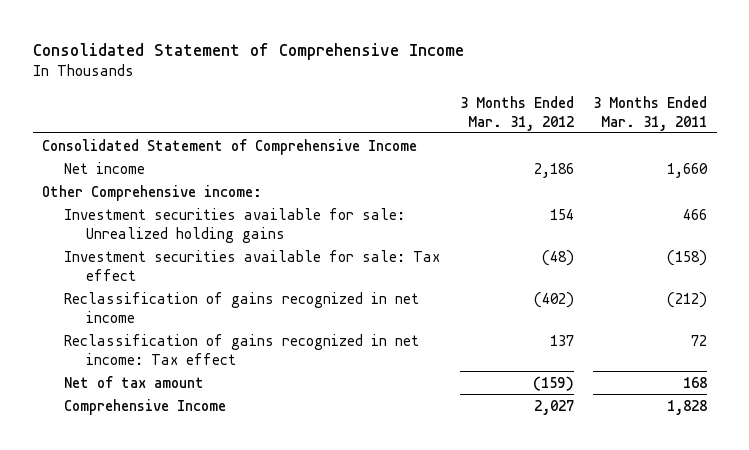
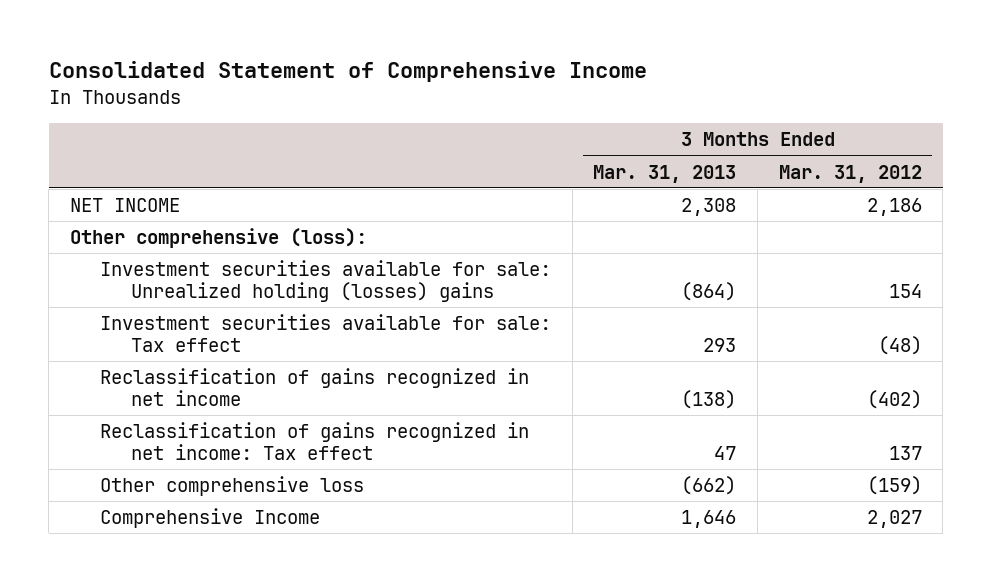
- | 3 Months Ended Mar. 31, 2012 | 3 Months Ended Mar. 31, 2011
+ | 3 Months Ended Mar. 31, 2013 | 3 Months Ended Mar. 31, 2012
- Consolidated Statement of Comprehensive Income
- Net income | 2,186 | 1,660
- Other Comprehensive income:
- Investment securities available for sale: Unrealized holding gains | 154 | 466
+ NET INCOME | 2,308 | 2,186
+ Other comprehensive (loss):
+ Investment securities available for sale: Unrealized holding (losses) gains | (864) | 154
- Net of tax amount | (159) | 168
+ Other comprehensive loss | (662) | (159)

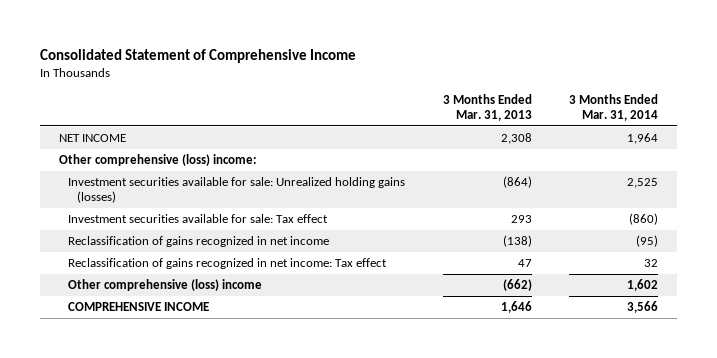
- | 3 Months Ended Mar. 31, 2013 | 3 Months Ended Mar. 31, 2012
+ | 3 Months Ended Mar. 31, 2013 | 3 Months Ended Mar. 31, 2014
- Other comprehensive (loss):
- Investment securities available for sale: Unrealized holding (losses) gains | (864) | 154
+ Other comprehensive (loss) income:
+ Investment securities available for sale: Unrealized holding gains (losses) | (864) | 2,525
- Other comprehensive loss | (662) | (159)
- Comprehensive Income | 1,646 | 2,027
+ Other comprehensive (loss) income | (662) | 1,602
+ COMPREHENSIVE INCOME | 1,646 | 3,566

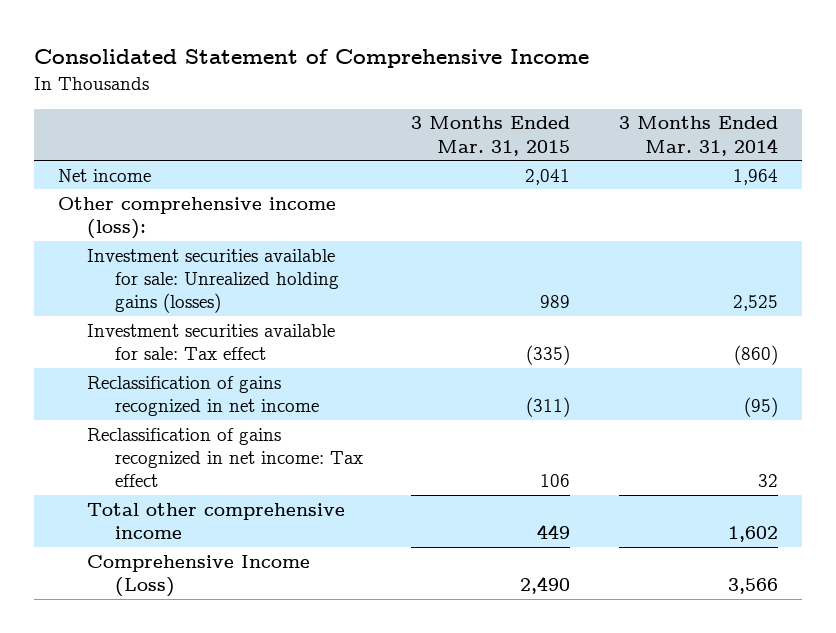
- | 3 Months Ended Mar. 31, 2013 | 3 Months Ended Mar. 31, 2014
+ | 3 Months Ended Mar. 31, 2015 | 3 Months Ended Mar. 31, 2014
- NET INCOME | 2,308 | 1,964
- Other comprehensive (loss) income:
+ Net income | 2,041 | 1,964
+ Other comprehensive income (loss):
- Other comprehensive (loss) income | (662) | 1,602
- COMPREHENSIVE INCOME | 1,646 | 3,566
+ Total other comprehensive income | 449 | 1,602
+ Comprehensive Income (Loss) | 2,490 | 3,566

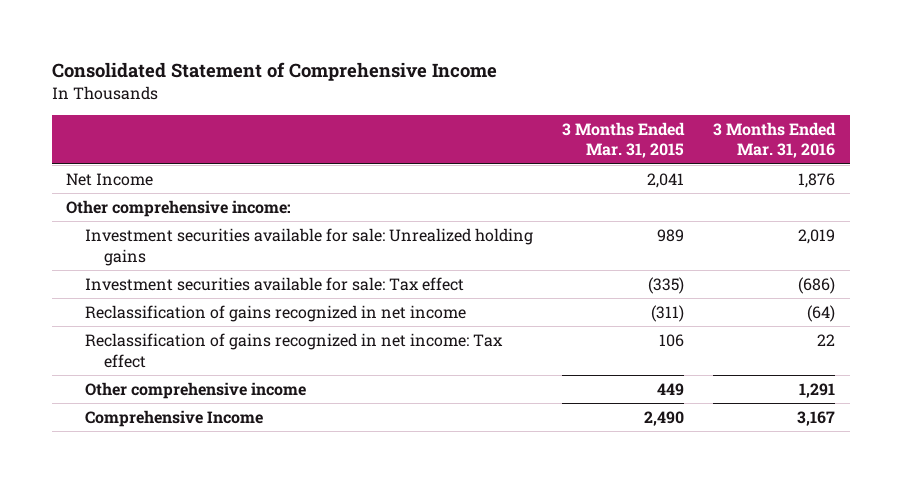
- | 3 Months Ended Mar. 31, 2015 | 3 Months Ended Mar. 31, 2014
+ | 3 Months Ended Mar. 31, 2015 | 3 Months Ended Mar. 31, 2016
- Net income | 2,041 | 1,964
- Other comprehensive income (loss):
- Investment securities available for sale: Unrealized holding gains (losses) | 989 | 2,525
+ Net Income | 2,041 | 1,876
+ Other comprehensive income:
+ Investment securities available for sale: Unrealized holding gains | 989 | 2,019
- Total other comprehensive income | 449 | 1,602
- Comprehensive Income (Loss) | 2,490 | 3,566
+ Other comprehensive income | 449 | 1,291
+ Comprehensive Income | 2,490 | 3,167

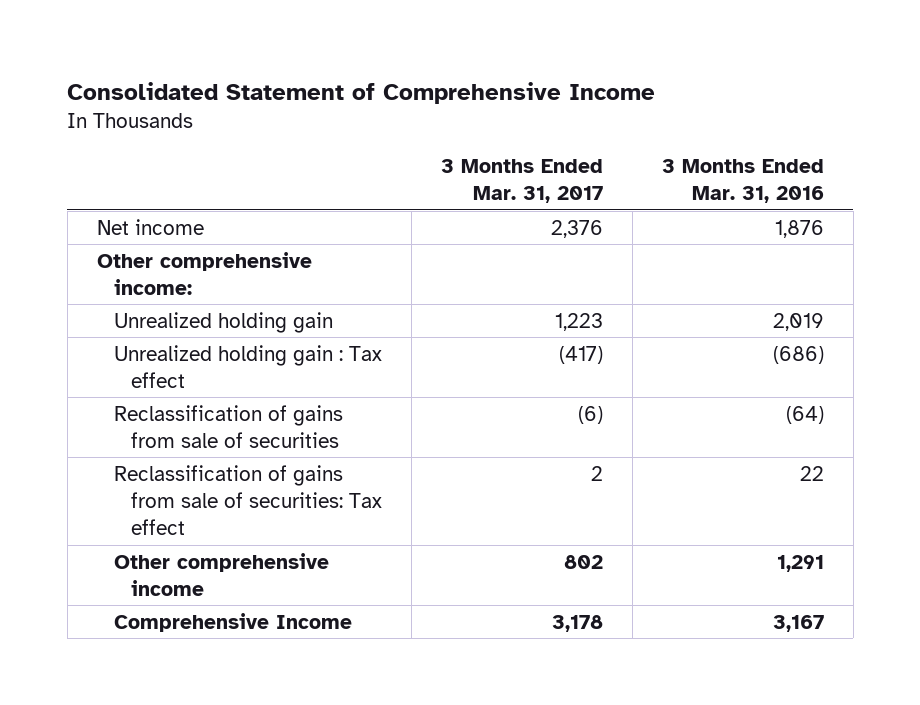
- | 3 Months Ended Mar. 31, 2015 | 3 Months Ended Mar. 31, 2016
+ | 3 Months Ended Mar. 31, 2017 | 3 Months Ended Mar. 31, 2016
- Net Income | 2,041 | 1,876
+ Net income | 2,376 | 1,876
- Investment securities available for sale: Unrealized holding gains | 989 | 2,019
- Investment securities available for sale: Tax effect | (335) | (686)
- Reclassification of gains recognized in net income | (311) | (64)
- Reclassification of gains recognized in net income: Tax effect | 106 | 22
+ Unrealized holding gain | 1,223 | 2,019
+ Unrealized holding gain : Tax effect | (417) | (686)
+ Reclassification of gains from sale of securities | (6) | (64)
+ Reclassification of gains from sale of securities: Tax effect | 2 | 22

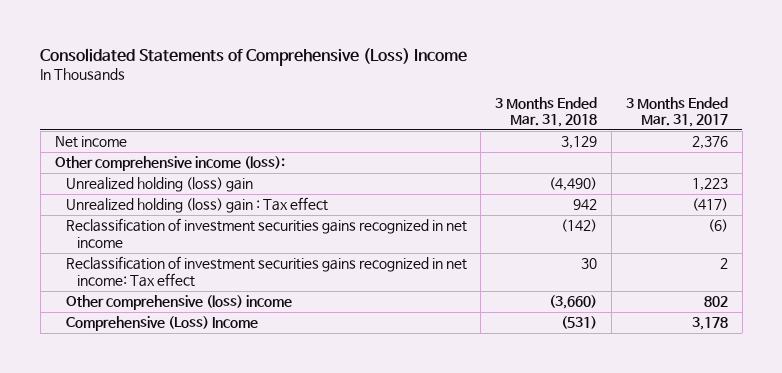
- Consolidated Statement of Comprehensive Income
+ Consolidated Statements of Comprehensive (Loss) Income
- | 3 Months Ended Mar. 31, 2017 | 3 Months Ended Mar. 31, 2016
+ | 3 Months Ended Mar. 31, 2018 | 3 Months Ended Mar. 31, 2017
- Other comprehensive income:
- Unrealized holding gain | 1,223 | 2,019
- Unrealized holding gain : Tax effect | (417) | (686)
- Reclassification of gains from sale of securities | (6) | (64)
- Reclassification of gains from sale of securities: Tax effect | 2 | 22
- Other comprehensive income | 802 | 1,291
- Comprehensive Income | 3,178 | 3,167
+ Other comprehensive income (loss):
+ Unrealized holding (loss) gain | (4,490) | 1,223
+ Unrealized holding (loss) gain : Tax effect | 942 | (417)
+ Reclassification of investment securities gains recognized in net income | (142) | (6)
+ Reclassification of investment securities gains recognized in net income: Tax effect | 30 | 2
+ Other comprehensive (loss) income | (3,660) | 802
+ Comprehensive (Loss) Income | (531) | 3,178

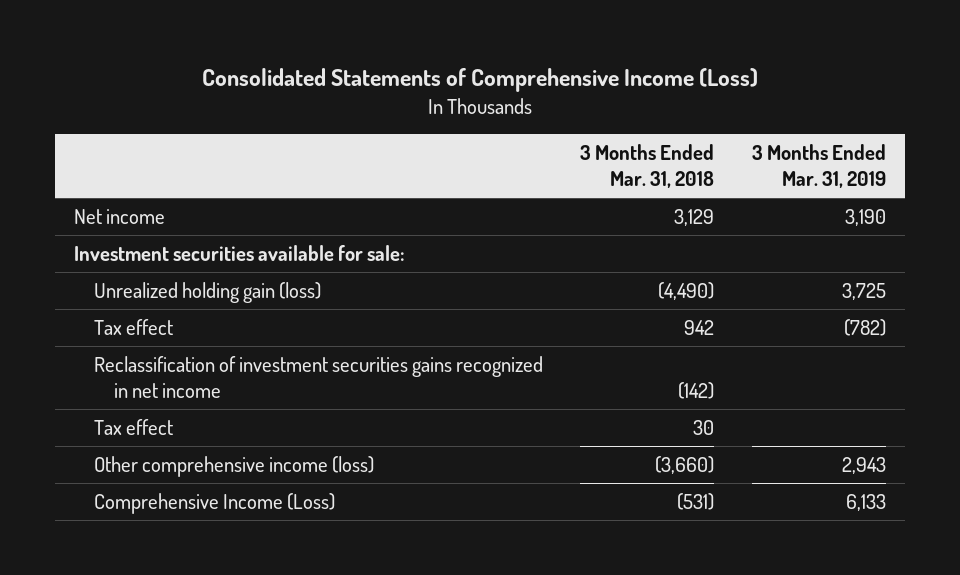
- Consolidated Statements of Comprehensive (Loss) Income
+ Consolidated Statements of Comprehensive Income (Loss)
- | 3 Months Ended Mar. 31, 2018 | 3 Months Ended Mar. 31, 2017
+ | 3 Months Ended Mar. 31, 2018 | 3 Months Ended Mar. 31, 2019
- Other comprehensive income (loss):
- Unrealized holding (loss) gain | (4,490) | 1,223
- Unrealized holding (loss) gain : Tax effect | 942 | (417)
+ Investment securities available for sale:
+ Unrealized holding gain (loss) | (4,490) | 3,725
+ Tax effect | 942 | (782)
- Reclassification of investment securities gains recognized in net income: Tax effect | 30 | 2
- Other comprehensive (loss) income | (3,660) | 802
- Comprehensive (Loss) Income | (531) | 3,178
+ Tax effect | 30 |
+ Other comprehensive income (loss) | (3,660) | 2,943
+ Comprehensive Income (Loss) | (531) | 6,133

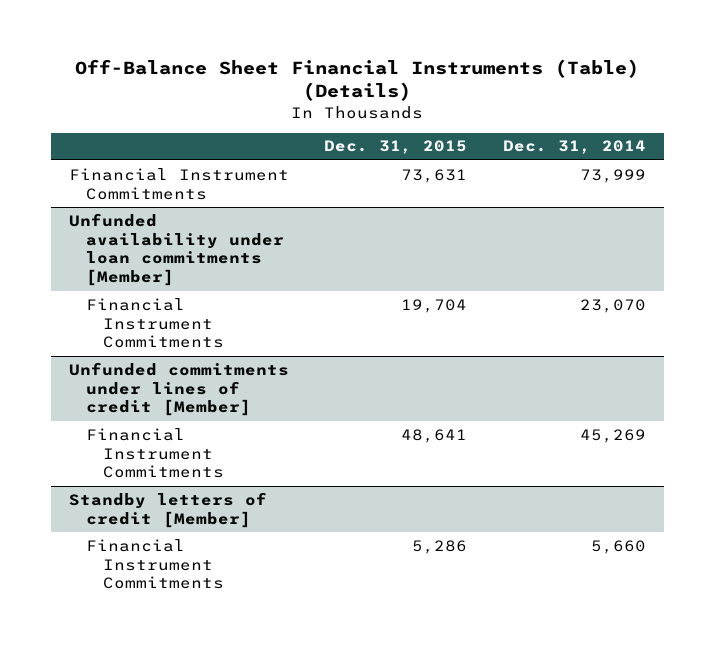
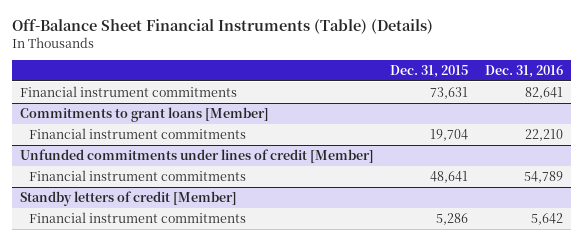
- | Dec. 31, 2015 | Dec. 31, 2014
+ | Dec. 31, 2015 | Dec. 31, 2016
- Financial Instrument Commitments | 73,631 | 73,999
- Unfunded availability under loan commitments [Member]
- Financial Instrument Commitments | 19,704 | 23,070
+ Financial instrument commitments | 73,631 | 82,641
+ Commitments to grant loans [Member]
+ Financial instrument commitments | 19,704 | 22,210
@ Unfunded commitments under lines of credit [Member]
- Financial Instrument Commitments | 48,641 | 45,269
+ Financial instrument commitments | 48,641 | 54,789
@ Standby letters of credit [Member]
- Financial Instrument Commitments | 5,286 | 5,660
+ Financial instrument commitments | 5,286 | 5,642

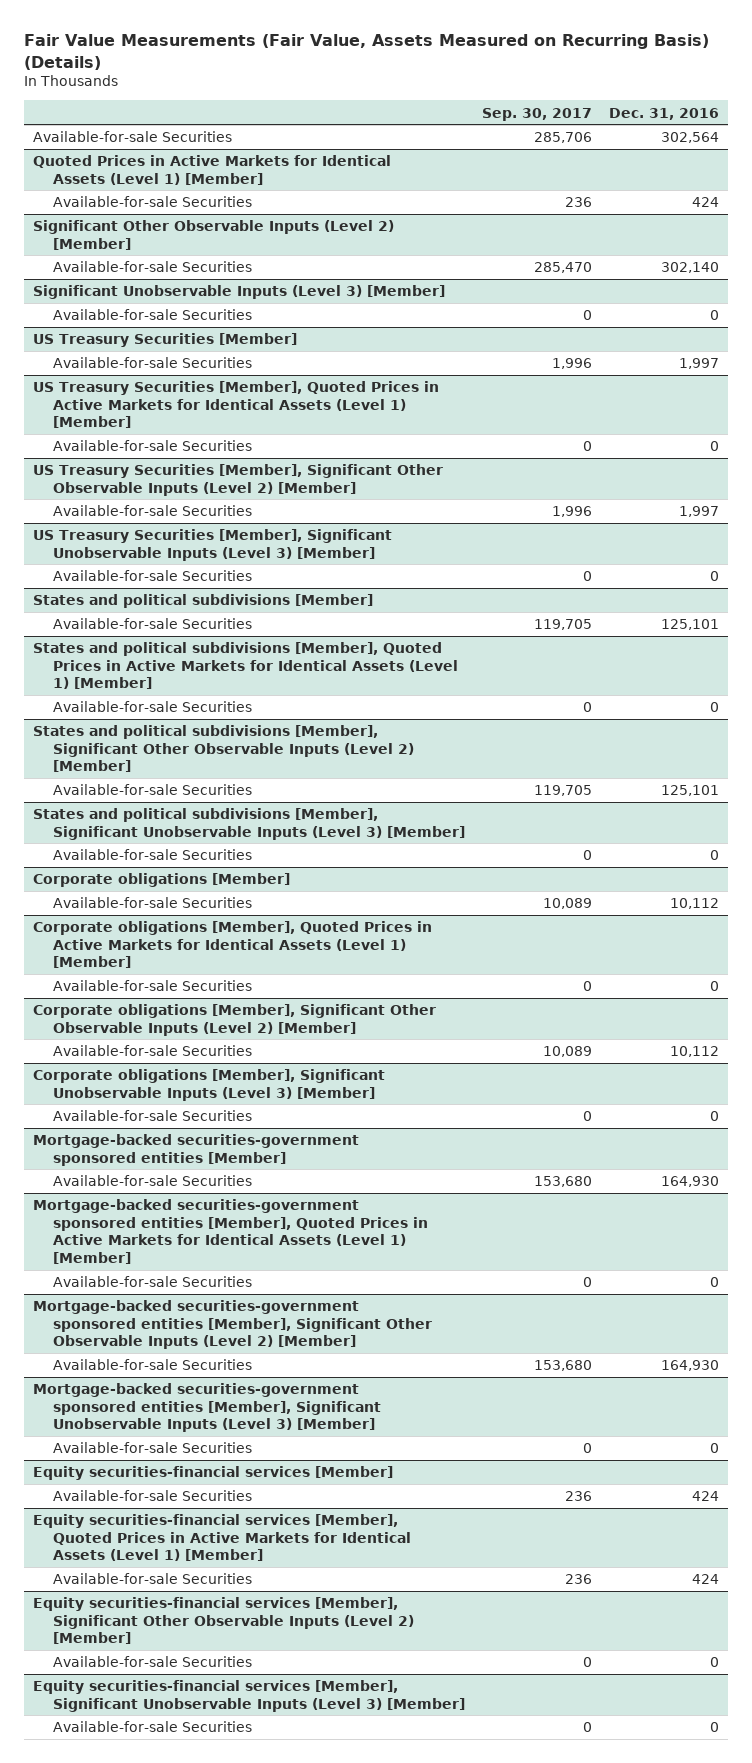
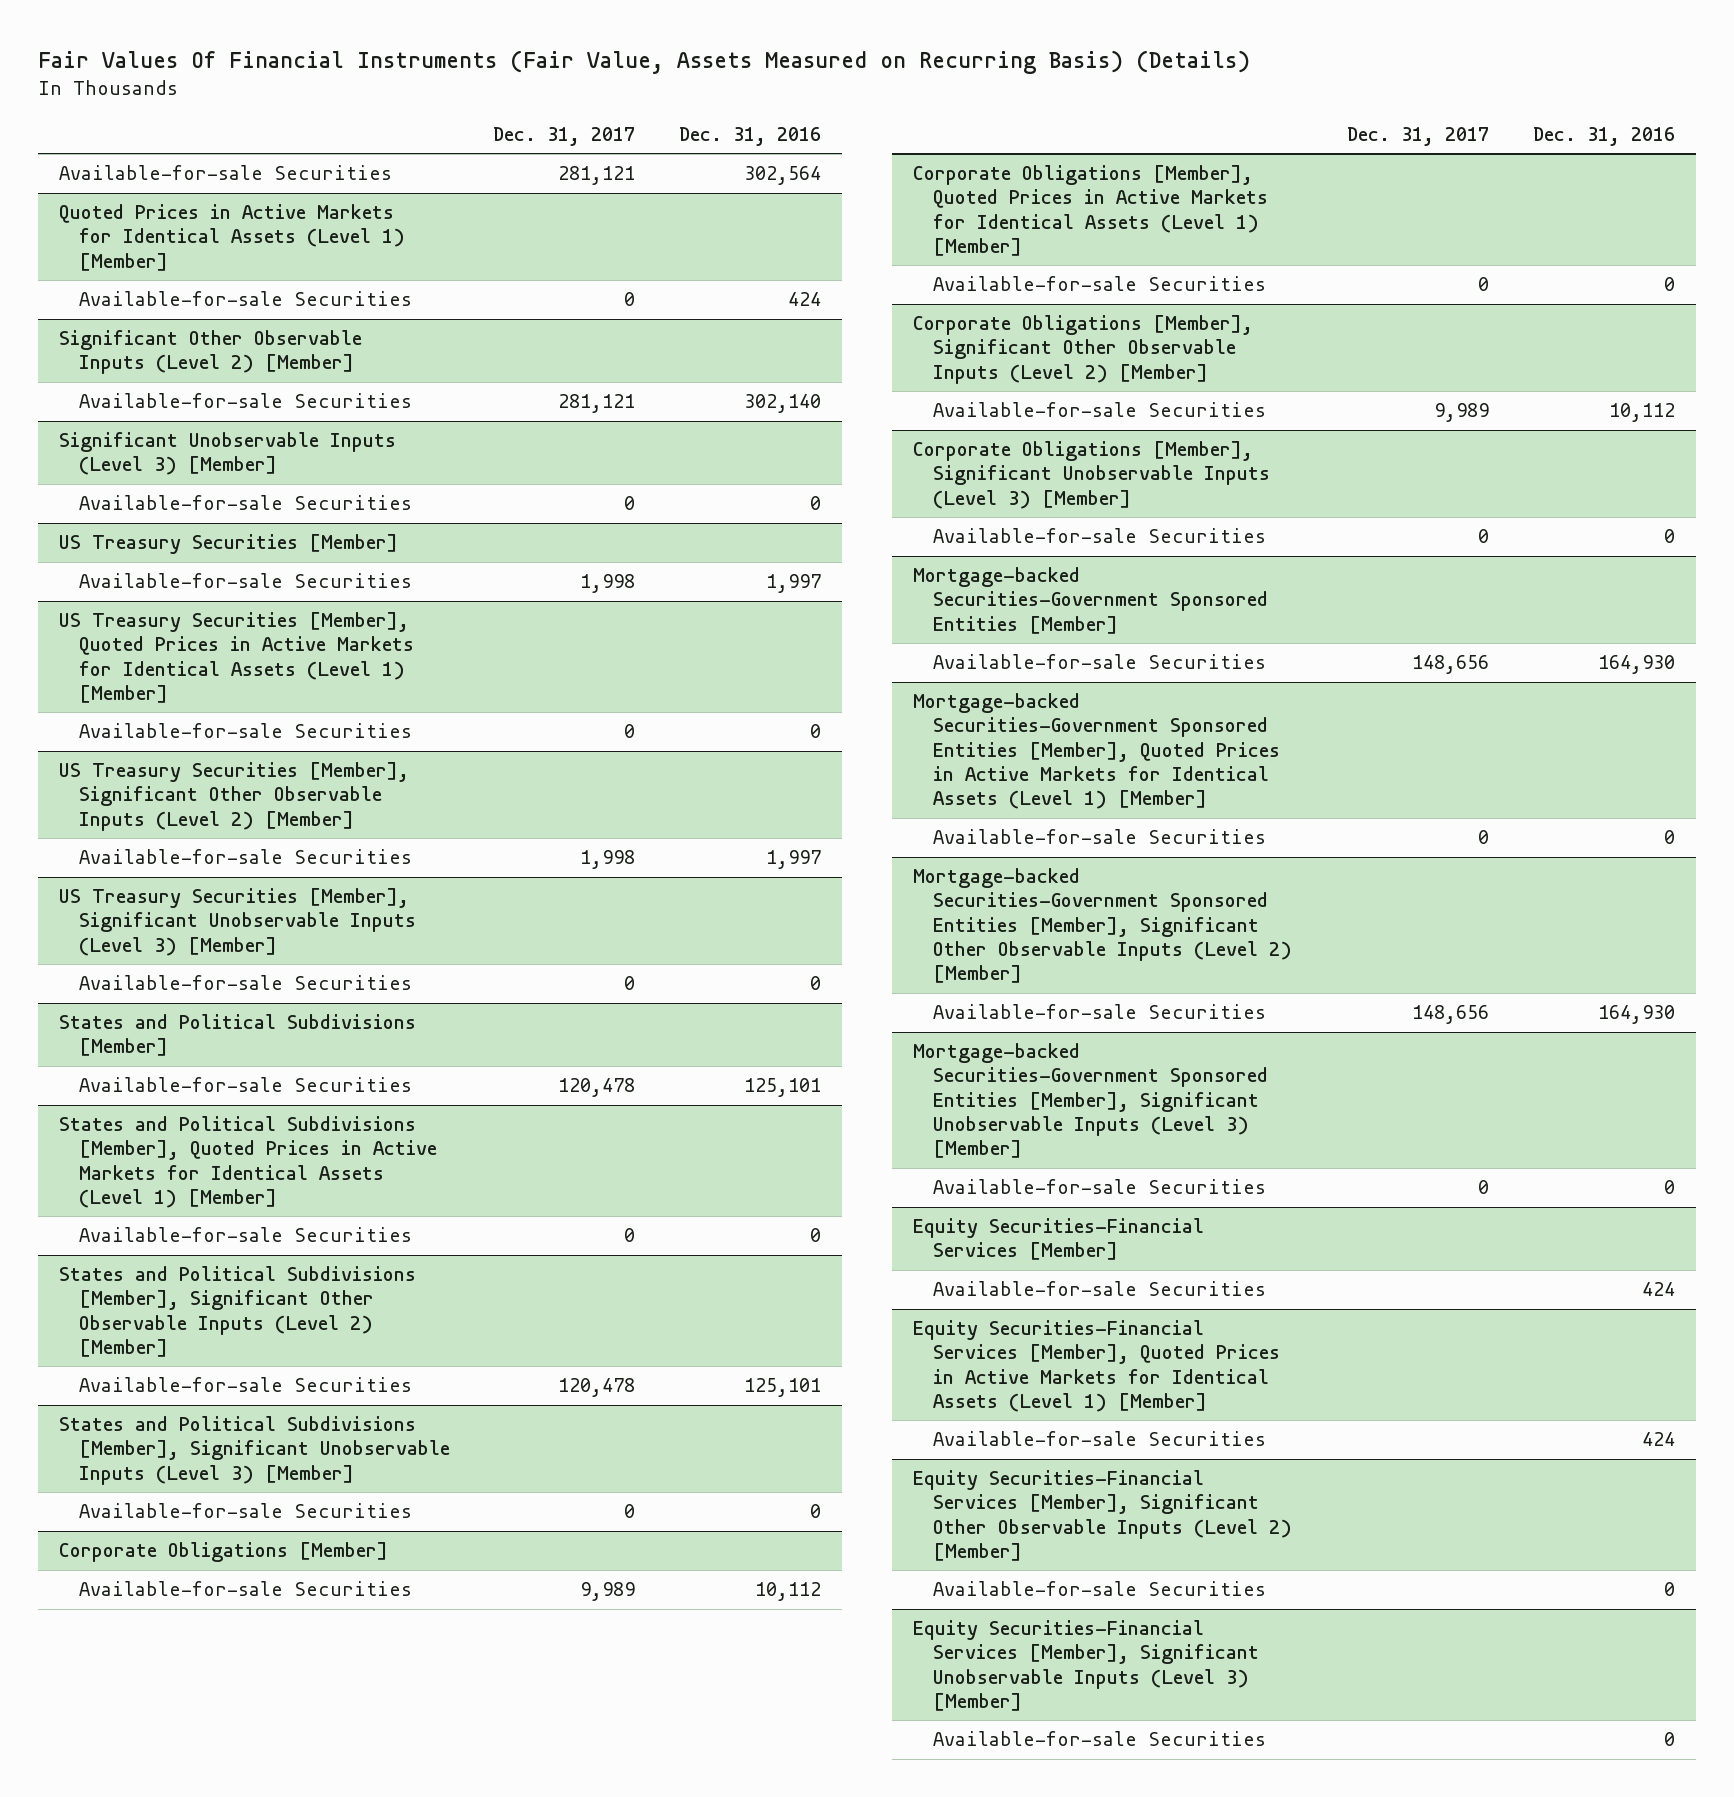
- Fair Value Measurements (Fair Value, Assets Measured on Recurring Basis) (Details)
+ Fair Values Of Financial Instruments (Fair Value, Assets Measured on Recurring Basis) (Details)
- | Sep. 30, 2017 | Dec. 31, 2016
+ | Dec. 31, 2017 | Dec. 31, 2016
- States and political subdivisions [Member]
+ States and Political Subdivisions [Member]
- States and political subdivisions [Member], Quoted Prices in Active Markets for Identical Assets (Level 1) [Member]
+ States and Political Subdivisions [Member], Quoted Prices in Active Markets for Identical Assets (Level 1) [Member]
- States and political subdivisions [Member], Significant Other Observable Inputs (Level 2) [Member]
+ States and Political Subdivisions [Member], Significant Other Observable Inputs (Level 2) [Member]
- States and political subdivisions [Member], Significant Unobservable Inputs (Level 3) [Member]
+ States and Political Subdivisions [Member], Significant Unobservable Inputs (Level 3) [Member]
- Corporate obligations [Member]
+ Corporate Obligations [Member]
- Corporate obligations [Member], Quoted Prices in Active Markets for Identical Assets (Level 1) [Member]
+ Corporate Obligations [Member], Quoted Prices in Active Markets for Identical Assets (Level 1) [Member]
- Corporate obligations [Member], Significant Other Observable Inputs (Level 2) [Member]
+ Corporate Obligations [Member], Significant Other Observable Inputs (Level 2) [Member]
- Corporate obligations [Member], Significant Unobservable Inputs (Level 3) [Member]
+ Corporate Obligations [Member], Significant Unobservable Inputs (Level 3) [Member]
- Mortgage-backed securities-government sponsored entities [Member]
+ Mortgage-backed Securities-Government Sponsored Entities [Member]
- Mortgage-backed securities-government sponsored entities [Member], Quoted Prices in Active Markets for Identical Assets (Level 1) [Member]
+ Mortgage-backed Securities-Government Sponsored Entities [Member], Quoted Prices in Active Markets for Identical Assets (Level 1) [Member]
- Mortgage-backed securities-government sponsored entities [Member], Significant Other Observable Inputs (Level 2) [Member]
+ Mortgage-backed Securities-Government Sponsored Entities [Member], Significant Other Observable Inputs (Level 2) [Member]
- Mortgage-backed securities-government sponsored entities [Member], Significant Unobservable Inputs (Level 3) [Member]
+ Mortgage-backed Securities-Government Sponsored Entities [Member], Significant Unobservable Inputs (Level 3) [Member]
- Equity securities-financial services [Member]
+ Equity Securities-Financial Services [Member]
- Equity securities-financial services [Member], Quoted Prices in Active Markets for Identical Assets (Level 1) [Member]
+ Equity Securities-Financial Services [Member], Quoted Prices in Active Markets for Identical Assets (Level 1) [Member]
- Equity securities-financial services [Member], Significant Other Observable Inputs (Level 2) [Member]
+ Equity Securities-Financial Services [Member], Significant Other Observable Inputs (Level 2) [Member]
- Equity securities-financial services [Member], Significant Unobservable Inputs (Level 3) [Member]
+ Equity Securities-Financial Services [Member], Significant Unobservable Inputs (Level 3) [Member]

